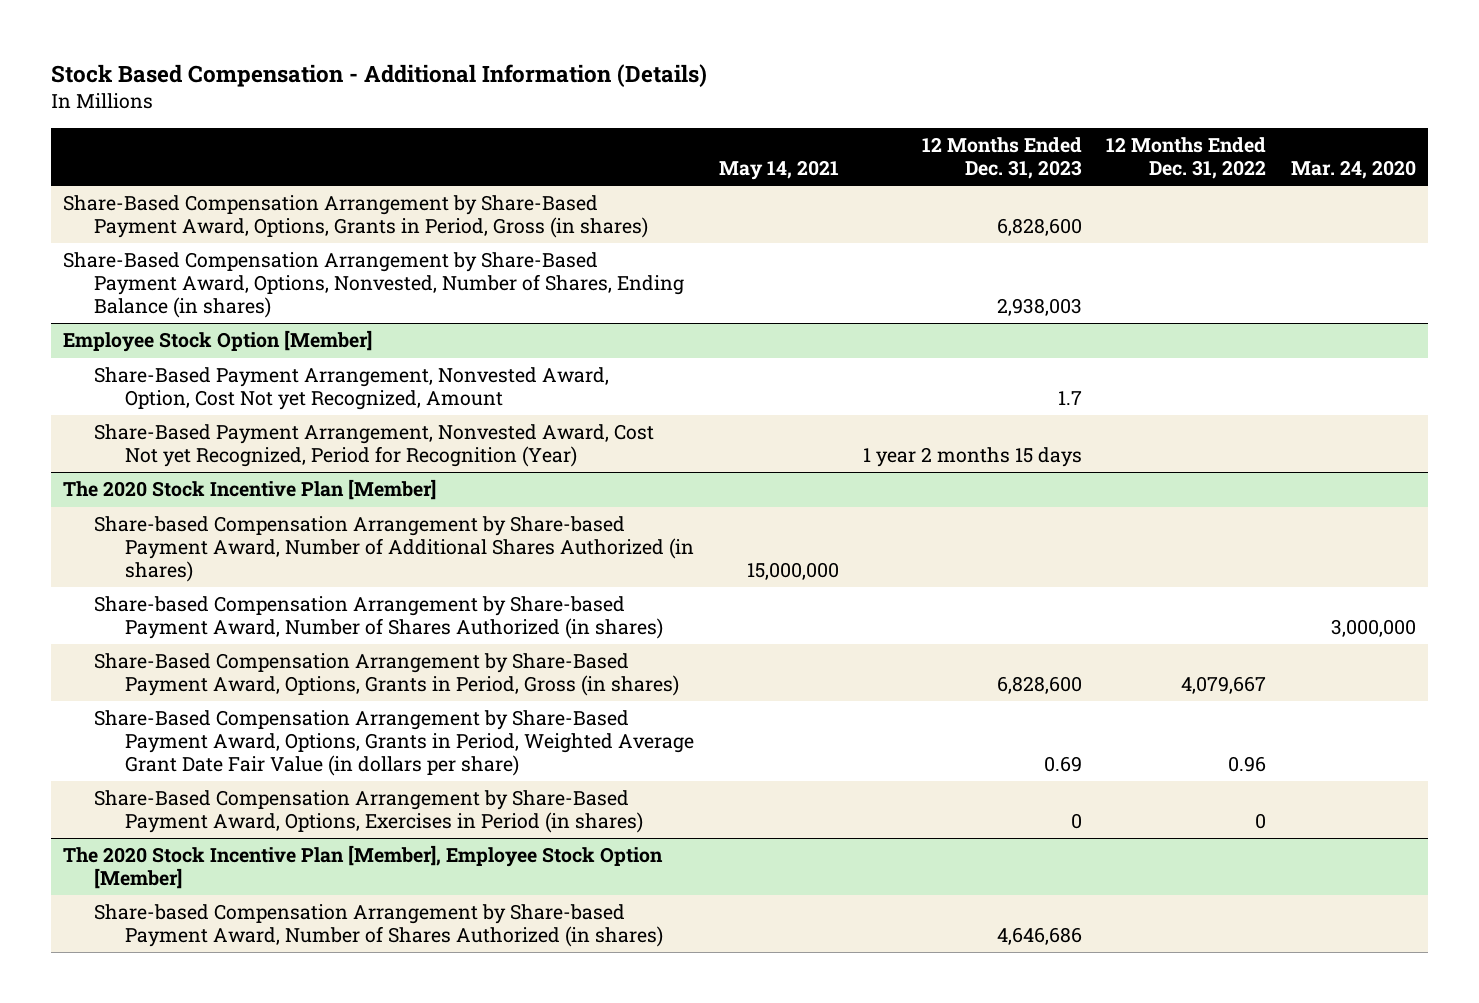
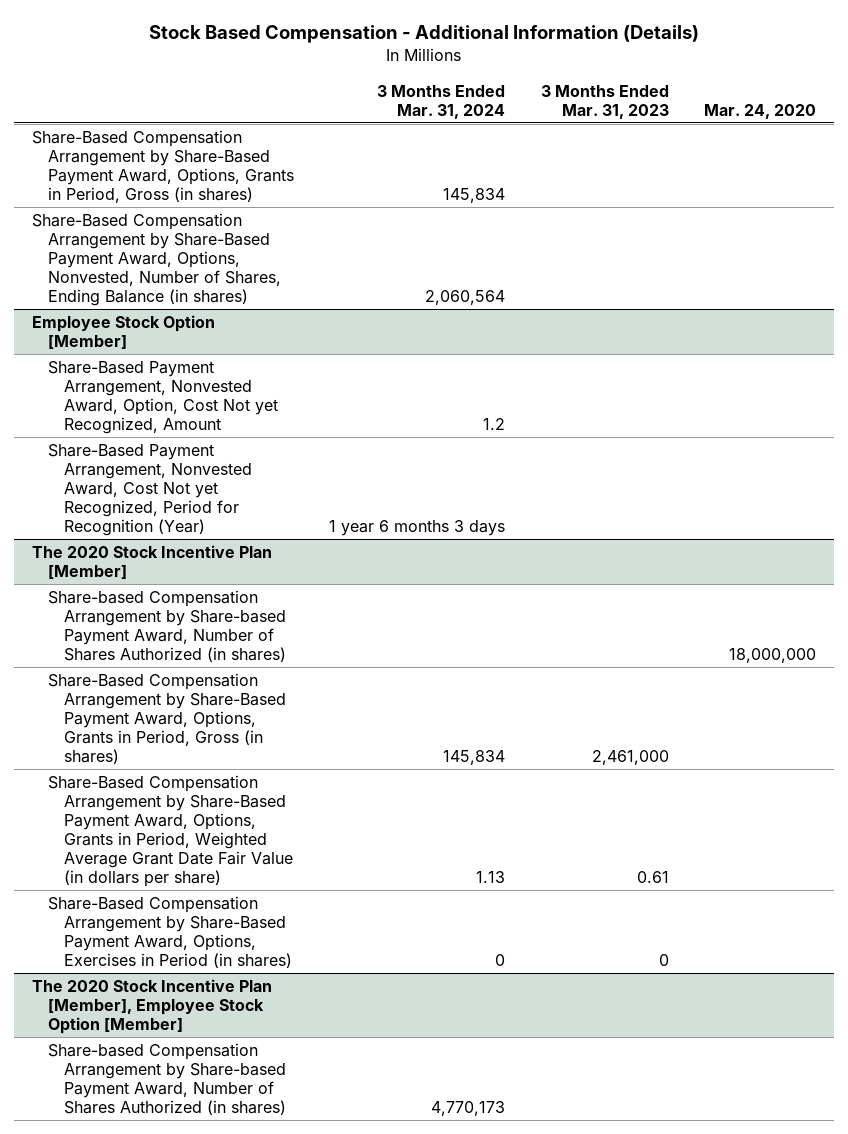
- | May 14, 2021 | 12 Months Ended Dec. 31, 2023 | 12 Months Ended Dec. 31, 2022 | Mar. 24, 2020
+ | 3 Months Ended Mar. 31, 2024 | 3 Months Ended Mar. 31, 2023 | Mar. 24, 2020
@ The 2020 Stock Incentive Plan [Member]
- Share-based Compensation Arrangement by Share-based Payment Award, Number of Additional Shares Authorized (in shares) | 15,000,000 | | |
- Share-based Compensation Arrangement by Share-based Payment Award, Number of Shares Authorized (in shares) | | | | 3,000,000
+ Share-based Compensation Arrangement by Share-based Payment Award, Number of Shares Authorized (in shares) | | | 18,000,000

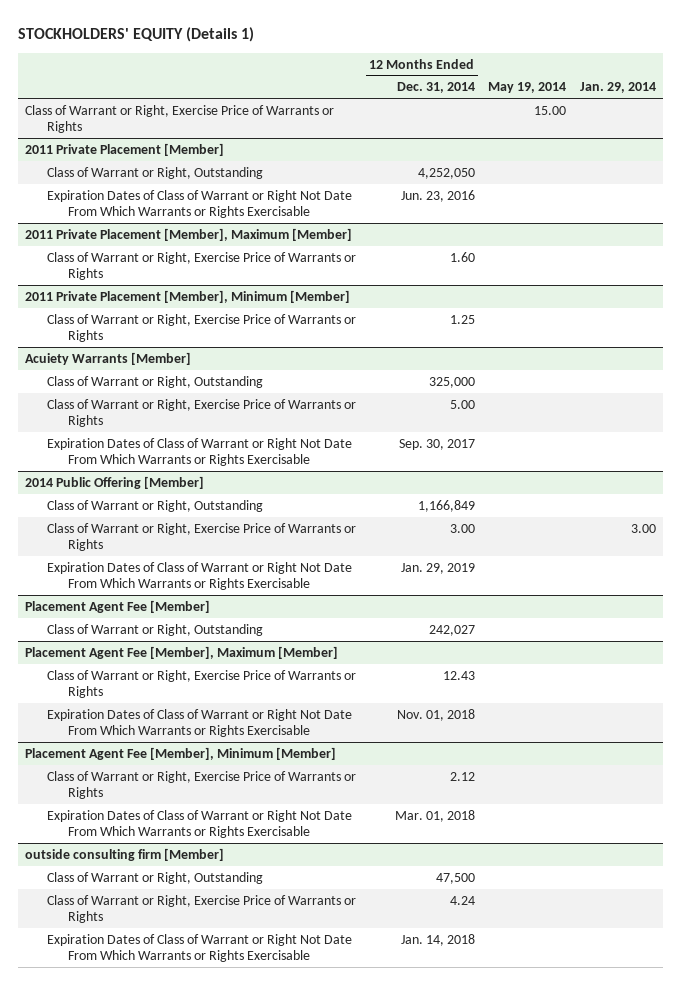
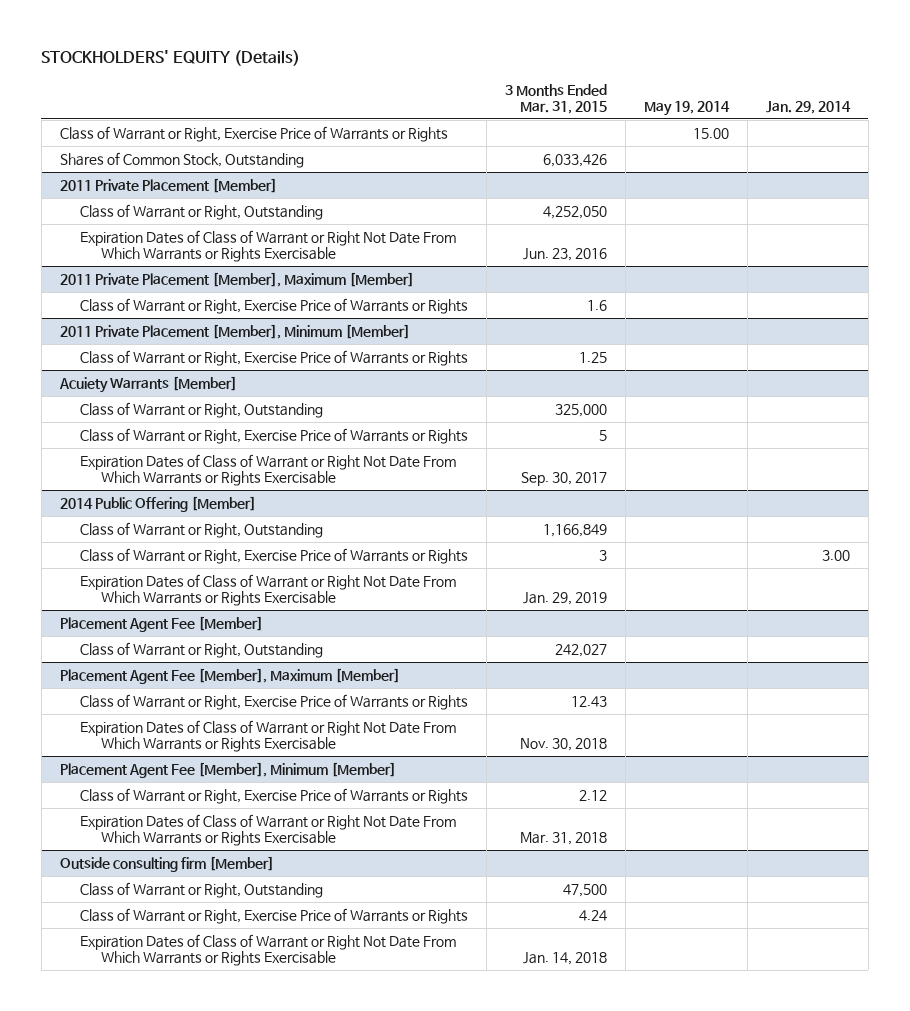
- STOCKHOLDERS' EQUITY (Details 1)
+ STOCKHOLDERS' EQUITY (Details)
- | 12 Months Ended Dec. 31, 2014 | May 19, 2014 | Jan. 29, 2014
+ | 3 Months Ended Mar. 31, 2015 | May 19, 2014 | Jan. 29, 2014
+ Shares of Common Stock, Outstanding | 6,033,426 | |
- outside consulting firm [Member]
+ Outside consulting firm [Member]

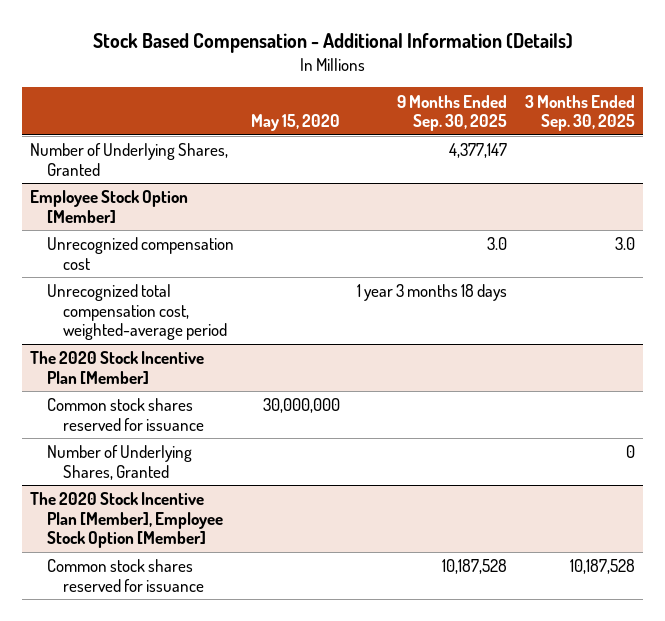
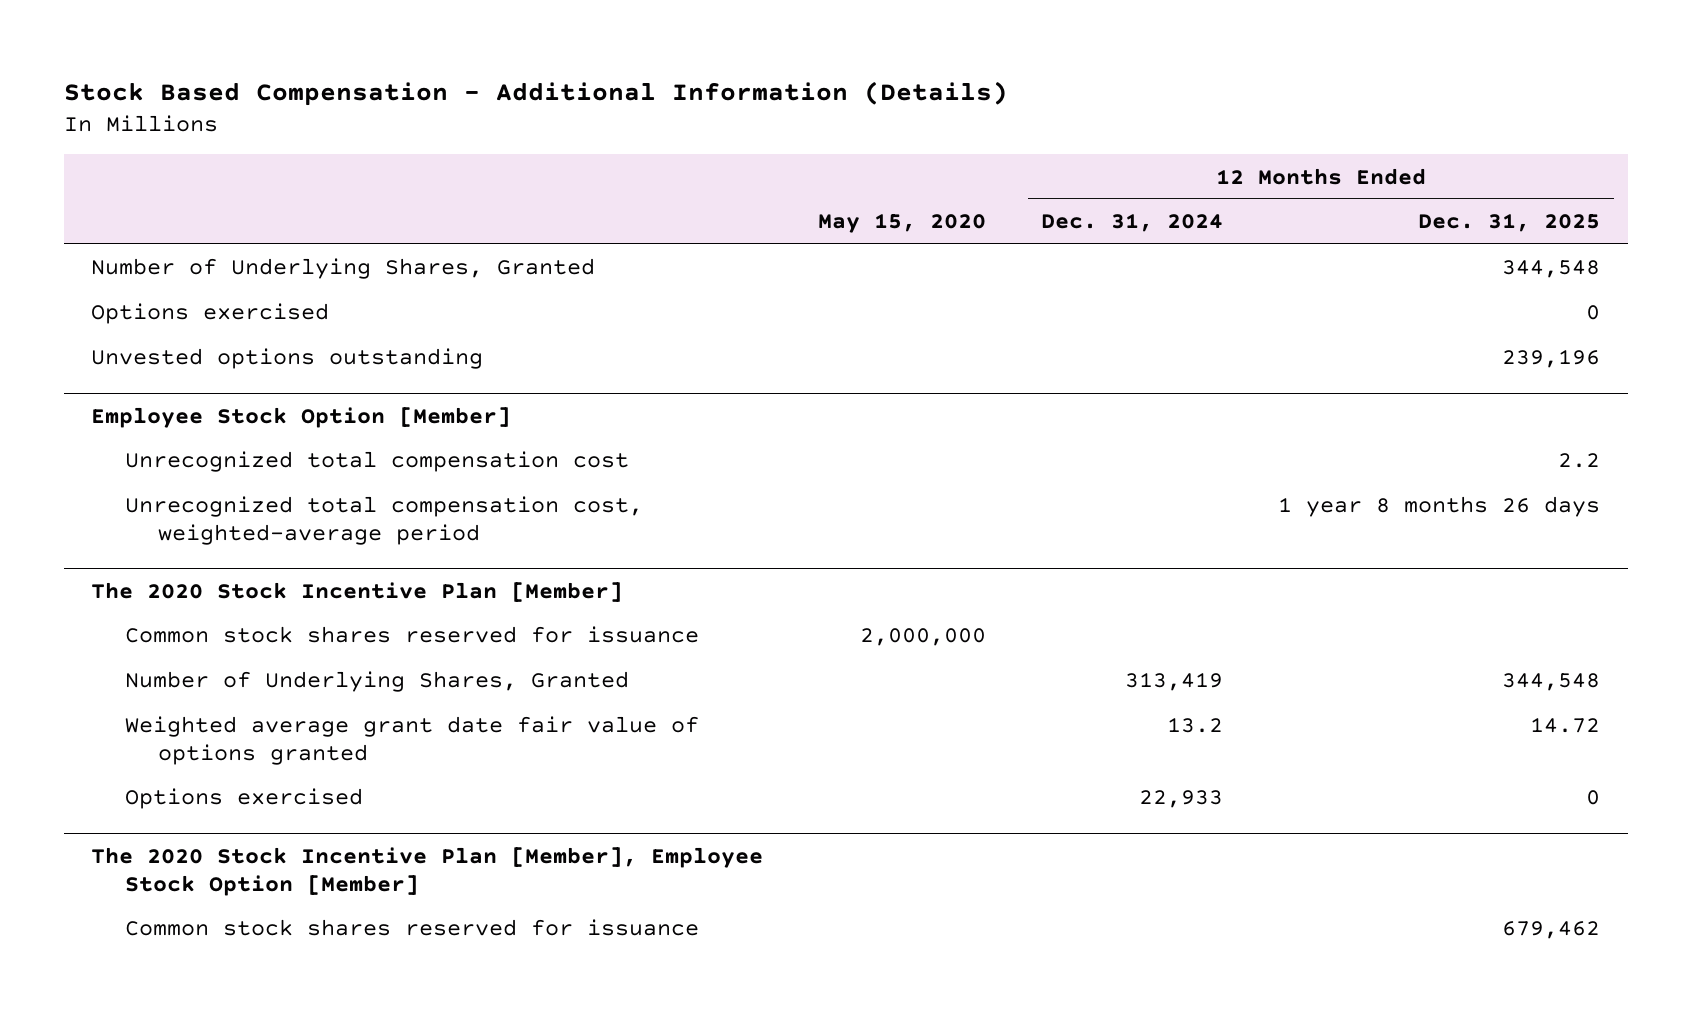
- | May 15, 2020 | 9 Months Ended Sep. 30, 2025 | 3 Months Ended Sep. 30, 2025
+ | May 15, 2020 | 12 Months Ended Dec. 31, 2024 | 12 Months Ended Dec. 31, 2025
+ Options exercised | | | 0
+ Unvested options outstanding | | | 239,196
@ Employee Stock Option [Member]
- Unrecognized compensation cost | | 3.0 | 3.0
+ Unrecognized total compensation cost | | | 2.2
@ The 2020 Stock Incentive Plan [Member]
- Common stock shares reserved for issuance | 30,000,000 | |
+ Common stock shares reserved for issuance | 2,000,000 | |
+ Weighted average grant date fair value of options granted | | 13.2 | 14.72
+ Options exercised | | 22,933 | 0

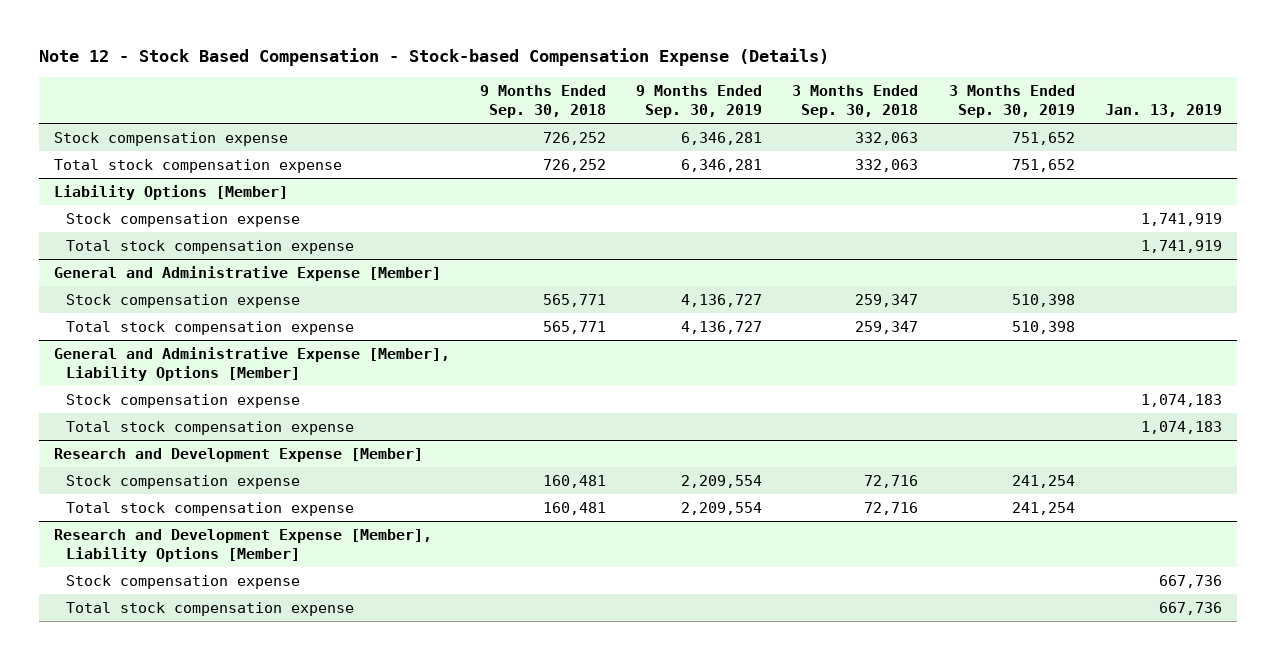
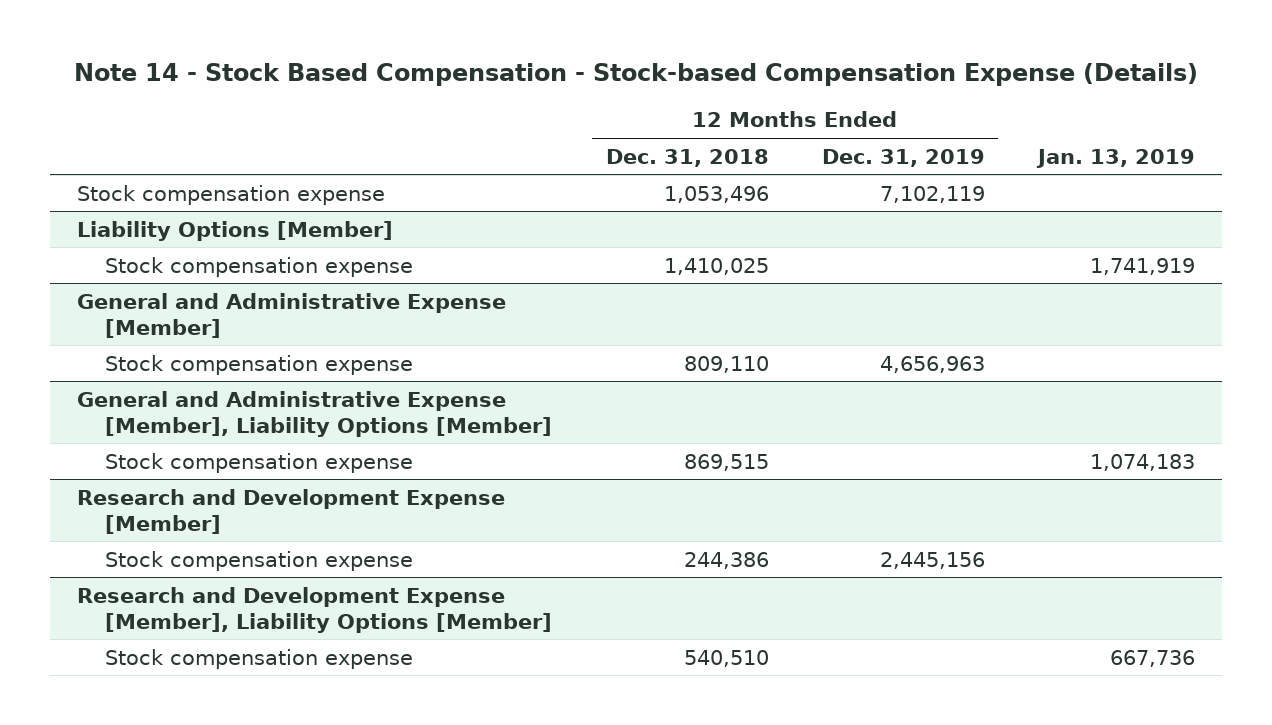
- Note 12 - Stock Based Compensation - Stock-based Compensation Expense (Details)
+ Note 14 - Stock Based Compensation - Stock-based Compensation Expense (Details)
- | 9 Months Ended Sep. 30, 2018 | 9 Months Ended Sep. 30, 2019 | 3 Months Ended Sep. 30, 2018 | 3 Months Ended Sep. 30, 2019 | Jan. 13, 2019
+ | 12 Months Ended Dec. 31, 2018 | 12 Months Ended Dec. 31, 2019 | Jan. 13, 2019
- Total stock compensation expense | 726,252 | 6,346,281 | 332,063 | 751,652 |
@ Liability Options [Member]
- Total stock compensation expense | | | | | 1,741,919
@ General and Administrative Expense [Member]
- Total stock compensation expense | 565,771 | 4,136,727 | 259,347 | 510,398 |
@ General and Administrative Expense [Member], Liability Options [Member]
- Total stock compensation expense | | | | | 1,074,183
@ Research and Development Expense [Member]
- Total stock compensation expense | 160,481 | 2,209,554 | 72,716 | 241,254 |
@ Research and Development Expense [Member], Liability Options [Member]
- Total stock compensation expense | | | | | 667,736

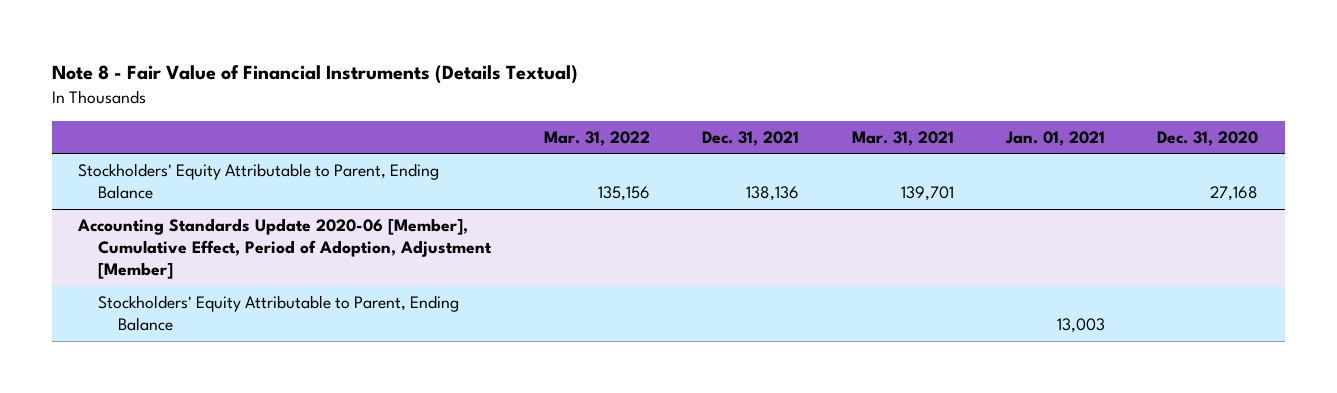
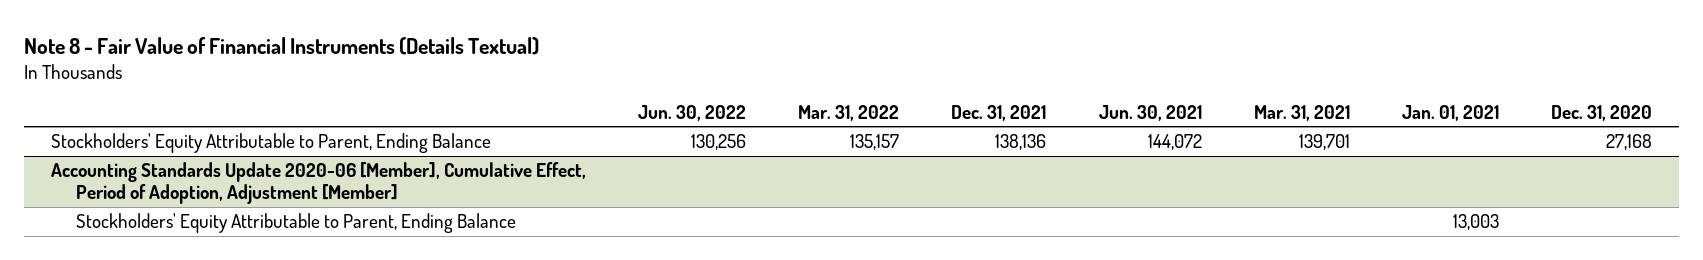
- | Mar. 31, 2022 | Dec. 31, 2021 | Mar. 31, 2021 | Jan. 01, 2021 | Dec. 31, 2020
+ | Jun. 30, 2022 | Mar. 31, 2022 | Dec. 31, 2021 | Jun. 30, 2021 | Mar. 31, 2021 | Jan. 01, 2021 | Dec. 31, 2020
- Stockholders' Equity Attributable to Parent, Ending Balance | 135,156 | 138,136 | 139,701 | | 27,168
+ Stockholders' Equity Attributable to Parent, Ending Balance | 130,256 | 135,157 | 138,136 | 144,072 | 139,701 | | 27,168

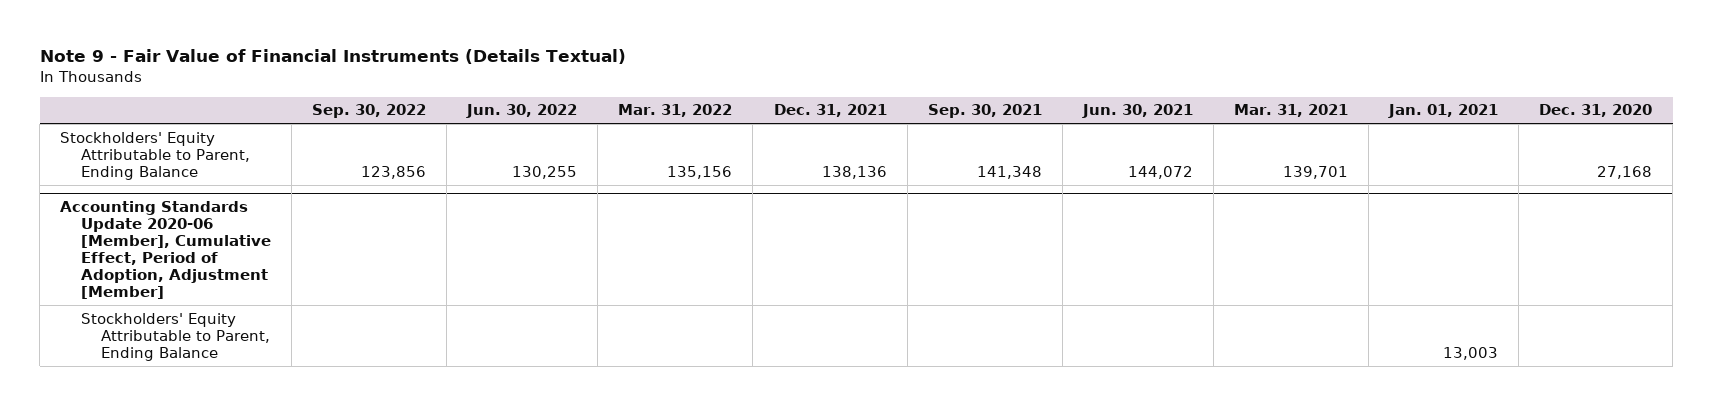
- Note 8 - Fair Value of Financial Instruments (Details Textual)
+ Note 9 - Fair Value of Financial Instruments (Details Textual)
- | Jun. 30, 2022 | Mar. 31, 2022 | Dec. 31, 2021 | Jun. 30, 2021 | Mar. 31, 2021 | Jan. 01, 2021 | Dec. 31, 2020
+ | Sep. 30, 2022 | Jun. 30, 2022 | Mar. 31, 2022 | Dec. 31, 2021 | Sep. 30, 2021 | Jun. 30, 2021 | Mar. 31, 2021 | Jan. 01, 2021 | Dec. 31, 2020
- Stockholders' Equity Attributable to Parent, Ending Balance | 130,256 | 135,157 | 138,136 | 144,072 | 139,701 | | 27,168
+ Stockholders' Equity Attributable to Parent, Ending Balance | 123,856 | 130,255 | 135,156 | 138,136 | 141,348 | 144,072 | 139,701 | | 27,168

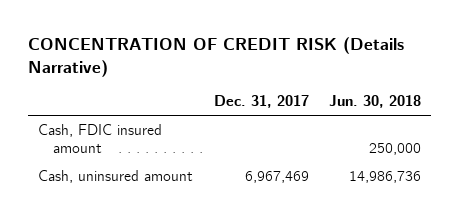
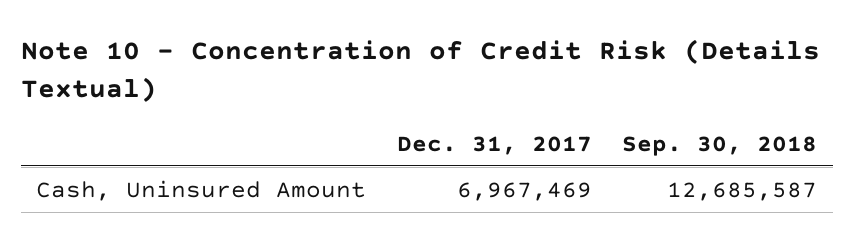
- CONCENTRATION OF CREDIT RISK (Details Narrative)
+ Note 10 - Concentration of Credit Risk (Details Textual)
- | Dec. 31, 2017 | Jun. 30, 2018
+ | Dec. 31, 2017 | Sep. 30, 2018
- Cash, FDIC insured amount | | 250,000
- Cash, uninsured amount | 6,967,469 | 14,986,736
+ Cash, Uninsured Amount | 6,967,469 | 12,685,587

